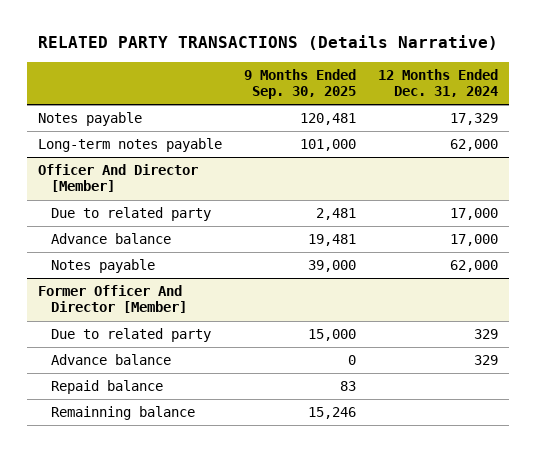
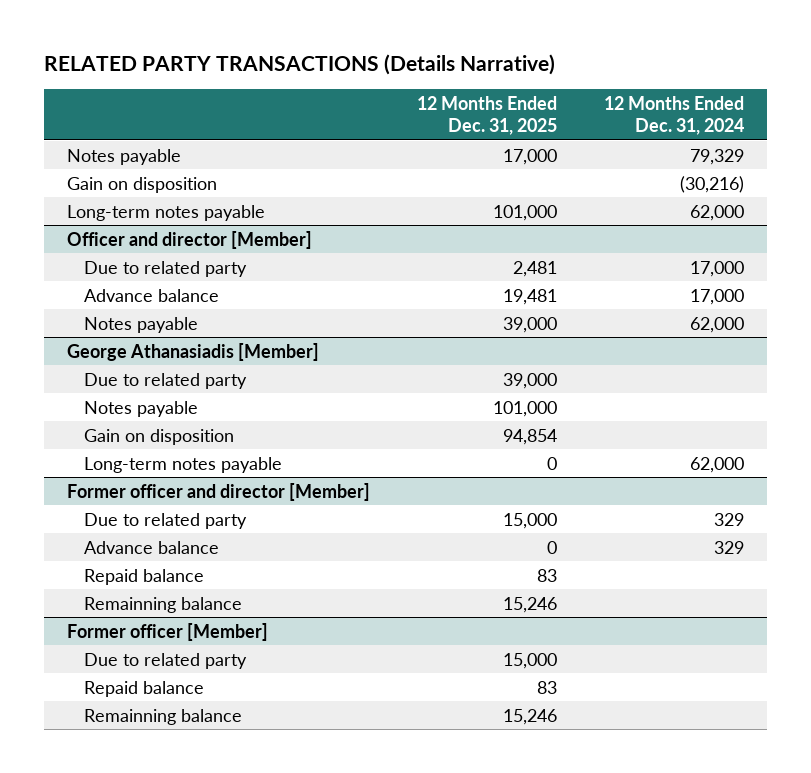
- | 9 Months Ended Sep. 30, 2025 | 12 Months Ended Dec. 31, 2024
+ | 12 Months Ended Dec. 31, 2025 | 12 Months Ended Dec. 31, 2024
- Notes payable | 120,481 | 17,329
+ Notes payable | 17,000 | 79,329
+ Gain on disposition | | (30,216)
- Officer And Director [Member]
+ Officer and director [Member]
- Former Officer And Director [Member]
+ George Athanasiadis [Member]
+ Due to related party | 39,000 |
+ Notes payable | 101,000 |
+ Gain on disposition | 94,854 |
+ Long-term notes payable | 0 | 62,000
+ Former officer and director [Member]
+ Former officer [Member]
+ Due to related party | 15,000 |
+ Repaid balance | 83 |
+ Remainning balance | 15,246 |

